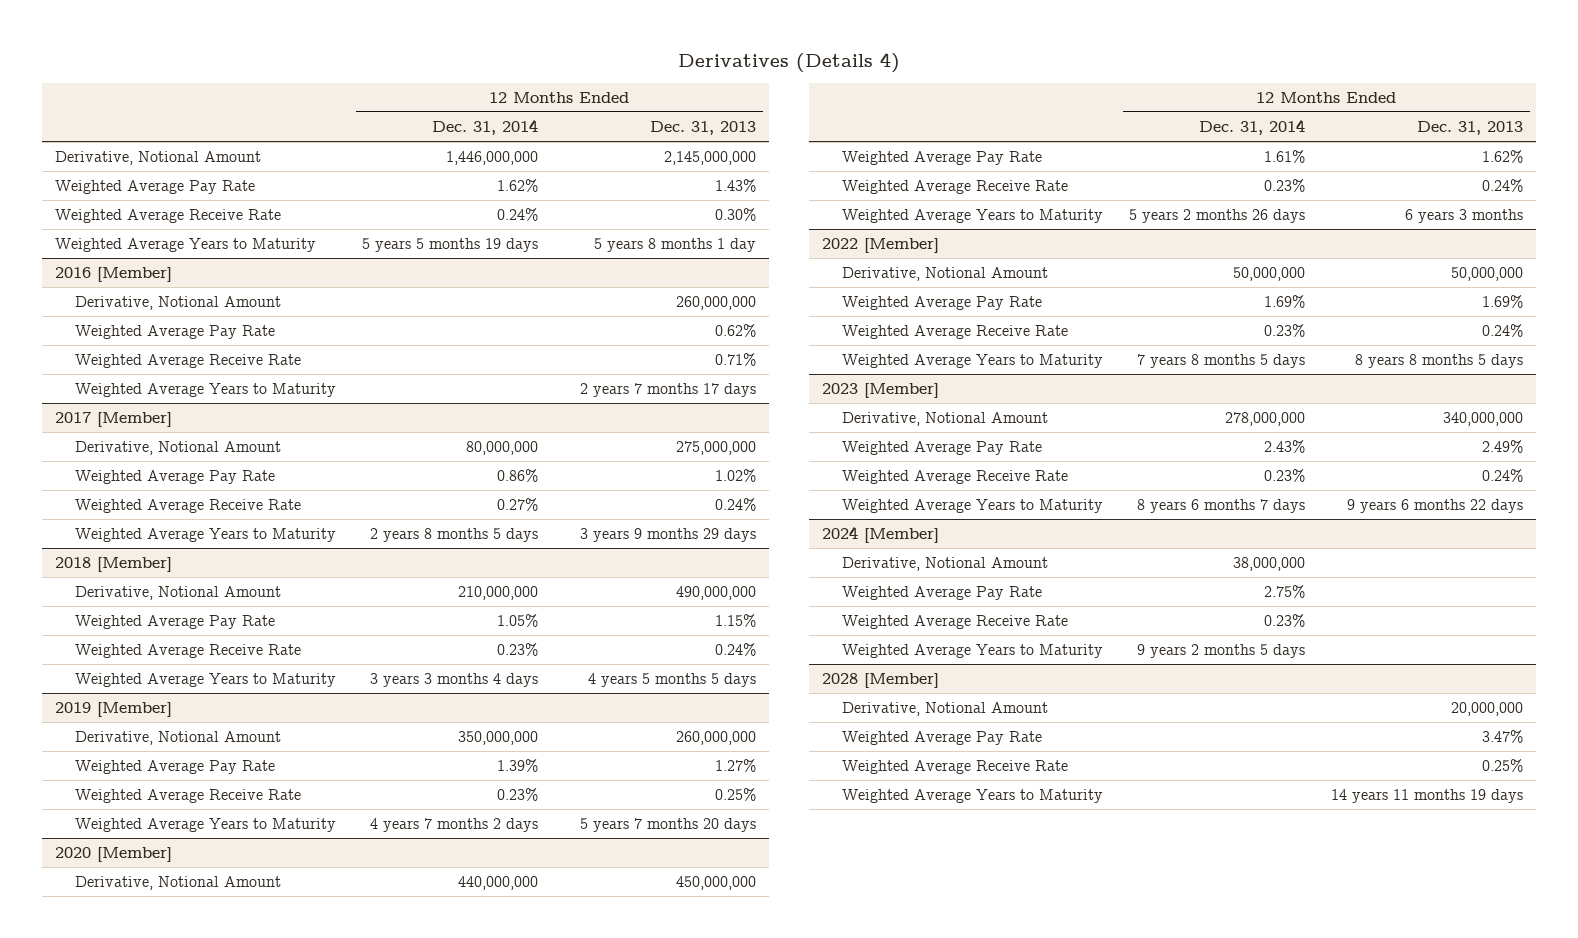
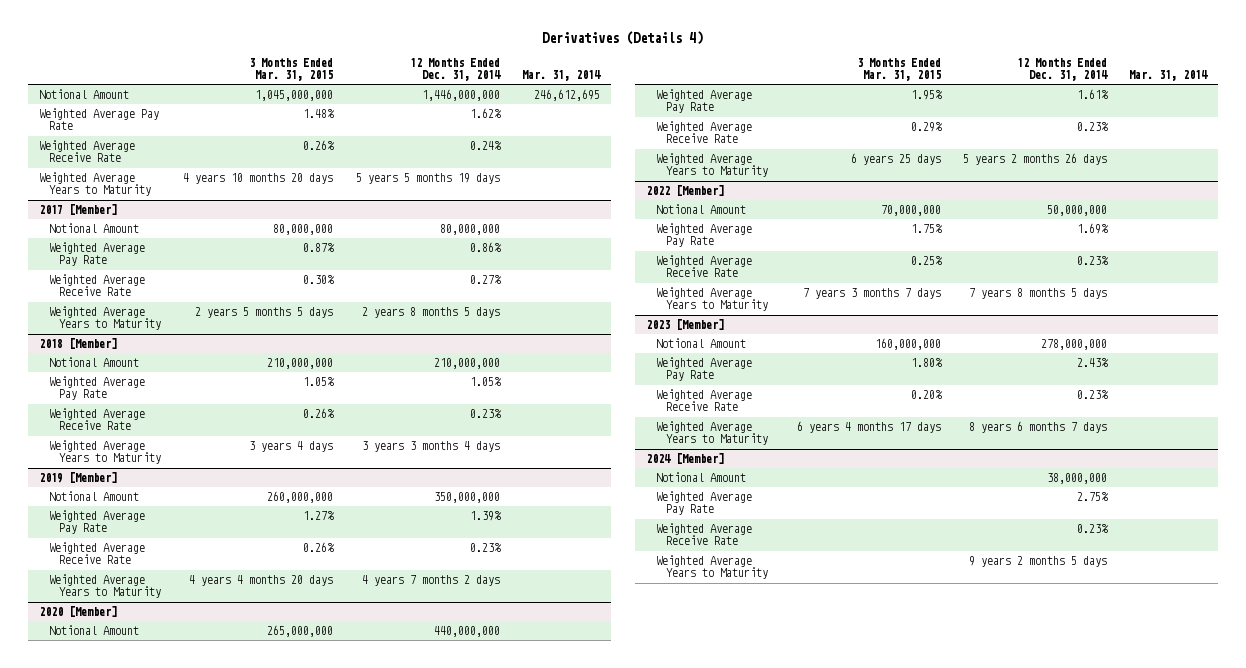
- | 12 Months Ended Dec. 31, 2014 | 12 Months Ended Dec. 31, 2013
+ | 3 Months Ended Mar. 31, 2015 | 12 Months Ended Dec. 31, 2014 | Mar. 31, 2014
- Derivative, Notional Amount | 1,446,000,000 | 2,145,000,000
+ Notional Amount | 1,045,000,000 | 1,446,000,000 | 246,612,695
- 2016 [Member]
- Derivative, Notional Amount | | 260,000,000
- Weighted Average Pay Rate | | 0.62%
- Weighted Average Receive Rate | | 0.71%
- Weighted Average Years to Maturity | | 2 years 7 months 17 days
@ 2017 [Member]
- Derivative, Notional Amount | 80,000,000 | 275,000,000
+ Notional Amount | 80,000,000 | 80,000,000 |
@ 2018 [Member]
- Derivative, Notional Amount | 210,000,000 | 490,000,000
+ Notional Amount | 210,000,000 | 210,000,000 |
@ 2019 [Member]
- Derivative, Notional Amount | 350,000,000 | 260,000,000
+ Notional Amount | 260,000,000 | 350,000,000 |
@ 2020 [Member]
- Derivative, Notional Amount | 440,000,000 | 450,000,000
+ Notional Amount | 265,000,000 | 440,000,000 |
@ 2022 [Member]
- Derivative, Notional Amount | 50,000,000 | 50,000,000
+ Notional Amount | 70,000,000 | 50,000,000 |
@ 2023 [Member]
- Derivative, Notional Amount | 278,000,000 | 340,000,000
+ Notional Amount | 160,000,000 | 278,000,000 |
@ 2024 [Member]
- Derivative, Notional Amount | 38,000,000 |
+ Notional Amount | | 38,000,000 |
- 2028 [Member]
- Derivative, Notional Amount | | 20,000,000
- Weighted Average Pay Rate | | 3.47%
- Weighted Average Receive Rate | | 0.25%
- Weighted Average Years to Maturity | | 14 years 11 months 19 days

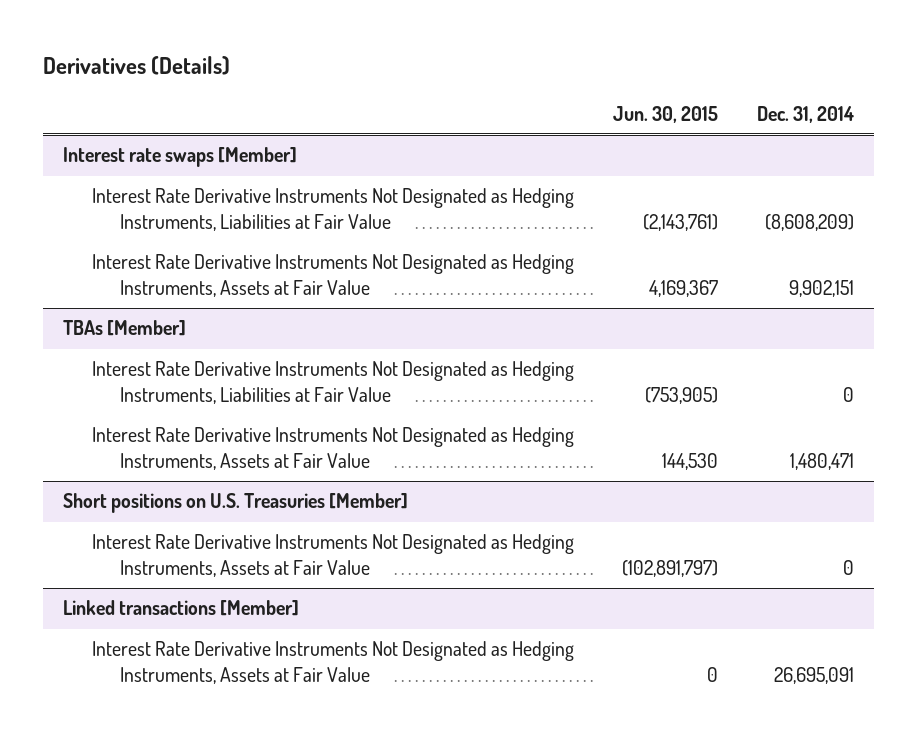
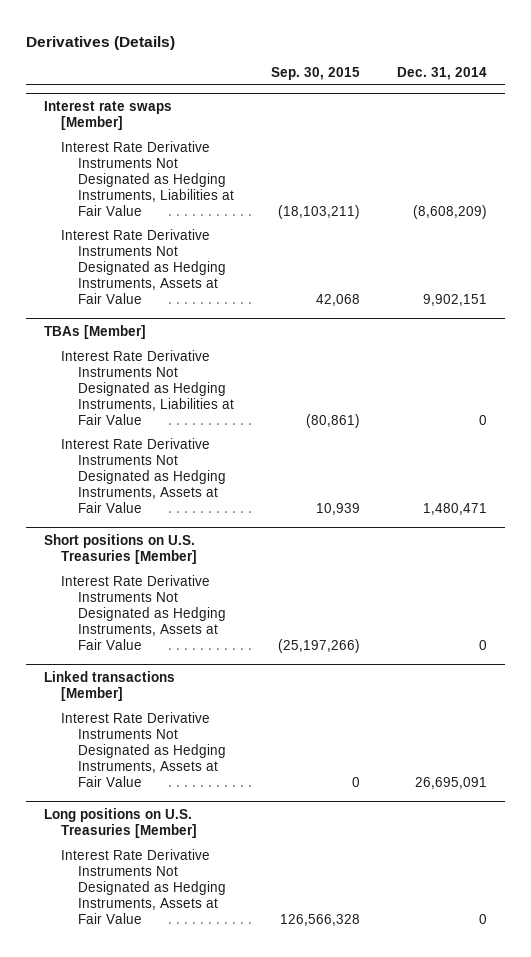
- | Jun. 30, 2015 | Dec. 31, 2014
+ | Sep. 30, 2015 | Dec. 31, 2014
+ Long positions on U.S. Treasuries [Member]
+ Interest Rate Derivative Instruments Not Designated as Hedging Instruments, Assets at Fair Value | 126,566,328 | 0

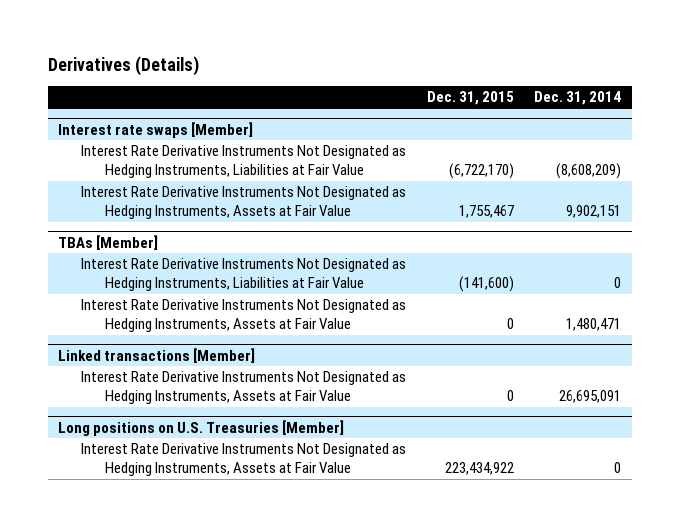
- | Sep. 30, 2015 | Dec. 31, 2014
+ | Dec. 31, 2015 | Dec. 31, 2014
- Short positions on U.S. Treasuries [Member]
- Interest Rate Derivative Instruments Not Designated as Hedging Instruments, Assets at Fair Value | (25,197,266) | 0

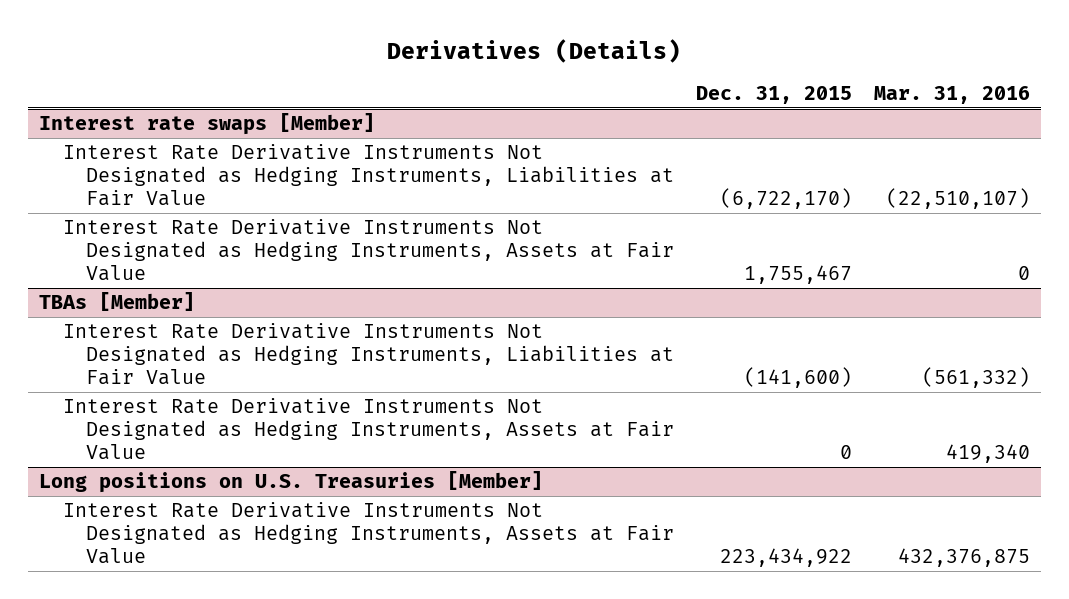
- | Dec. 31, 2015 | Dec. 31, 2014
+ | Dec. 31, 2015 | Mar. 31, 2016
- Linked transactions [Member]
- Interest Rate Derivative Instruments Not Designated as Hedging Instruments, Assets at Fair Value | 0 | 26,695,091

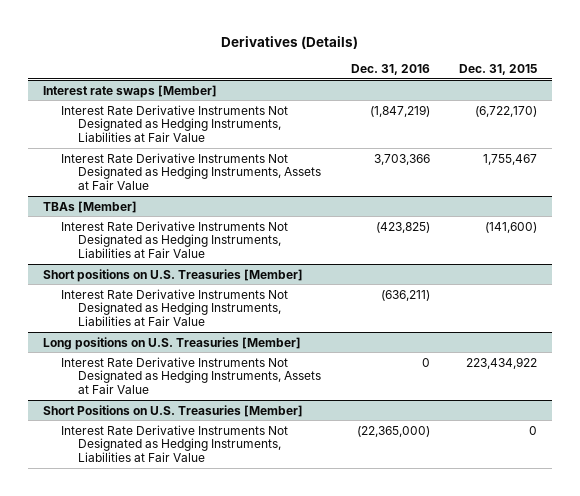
- | Dec. 31, 2015 | Mar. 31, 2016
+ | Dec. 31, 2016 | Dec. 31, 2015
@ TBAs [Member]
- Interest Rate Derivative Instruments Not Designated as Hedging Instruments, Assets at Fair Value | 0 | 419,340
+ Short positions on U.S. Treasuries [Member]
+ Interest Rate Derivative Instruments Not Designated as Hedging Instruments, Liabilities at Fair Value | (636,211) |
+ Short Positions on U.S. Treasuries [Member]
+ Interest Rate Derivative Instruments Not Designated as Hedging Instruments, Liabilities at Fair Value | (22,365,000) | 0

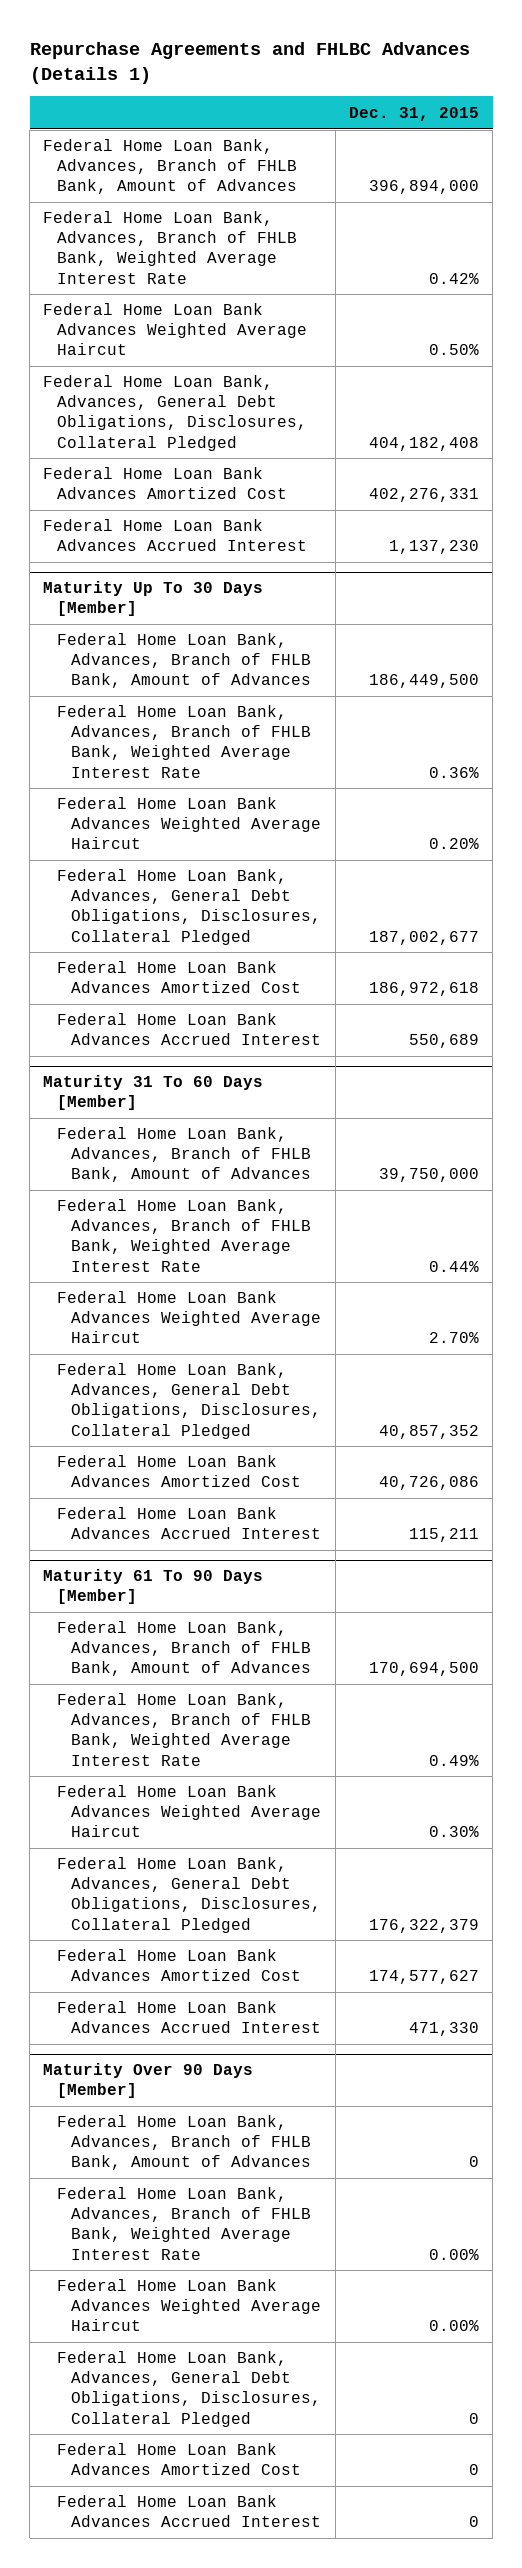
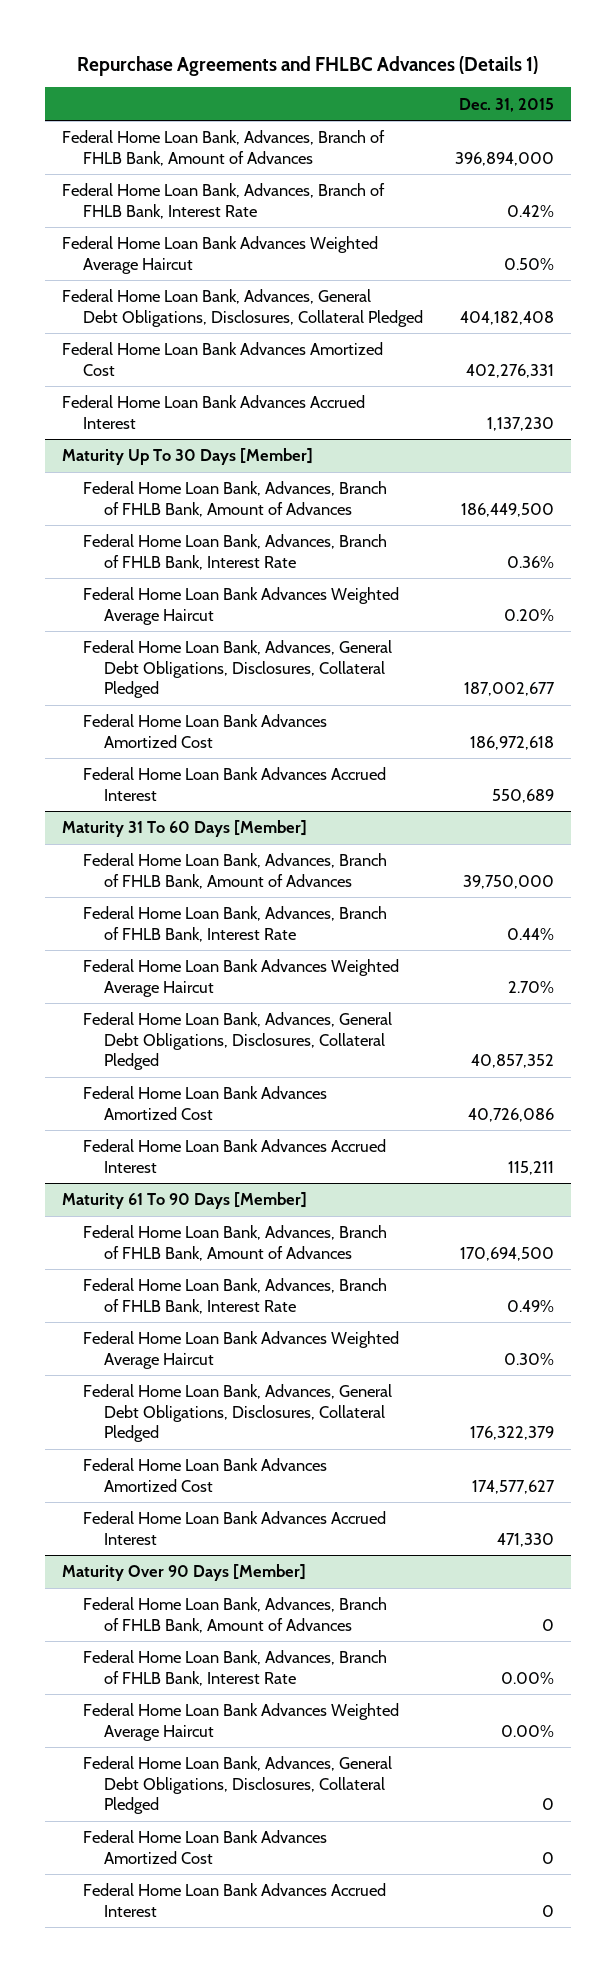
- Federal Home Loan Bank, Advances, Branch of FHLB Bank, Weighted Average Interest Rate | 0.42%
+ Federal Home Loan Bank, Advances, Branch of FHLB Bank, Interest Rate | 0.42%
@ Maturity Up To 30 Days [Member]
- Federal Home Loan Bank, Advances, Branch of FHLB Bank, Weighted Average Interest Rate | 0.36%
+ Federal Home Loan Bank, Advances, Branch of FHLB Bank, Interest Rate | 0.36%
@ Maturity 31 To 60 Days [Member]
- Federal Home Loan Bank, Advances, Branch of FHLB Bank, Weighted Average Interest Rate | 0.44%
+ Federal Home Loan Bank, Advances, Branch of FHLB Bank, Interest Rate | 0.44%
@ Maturity 61 To 90 Days [Member]
- Federal Home Loan Bank, Advances, Branch of FHLB Bank, Weighted Average Interest Rate | 0.49%
+ Federal Home Loan Bank, Advances, Branch of FHLB Bank, Interest Rate | 0.49%
@ Maturity Over 90 Days [Member]
- Federal Home Loan Bank, Advances, Branch of FHLB Bank, Weighted Average Interest Rate | 0.00%
+ Federal Home Loan Bank, Advances, Branch of FHLB Bank, Interest Rate | 0.00%

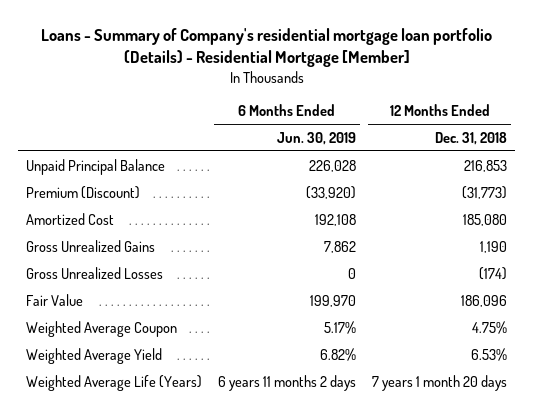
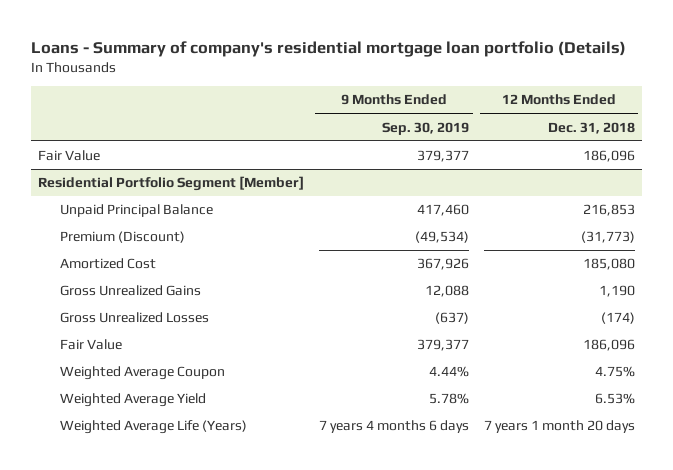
- Loans - Summary of Company's residential mortgage loan portfolio (Details) - Residential Mortgage [Member]
+ Loans - Summary of company's residential mortgage loan portfolio (Details)
- | 6 Months Ended Jun. 30, 2019 | 12 Months Ended Dec. 31, 2018
+ | 9 Months Ended Sep. 30, 2019 | 12 Months Ended Dec. 31, 2018
+ Fair Value | 379,377 | 186,096
+ Residential Portfolio Segment [Member]

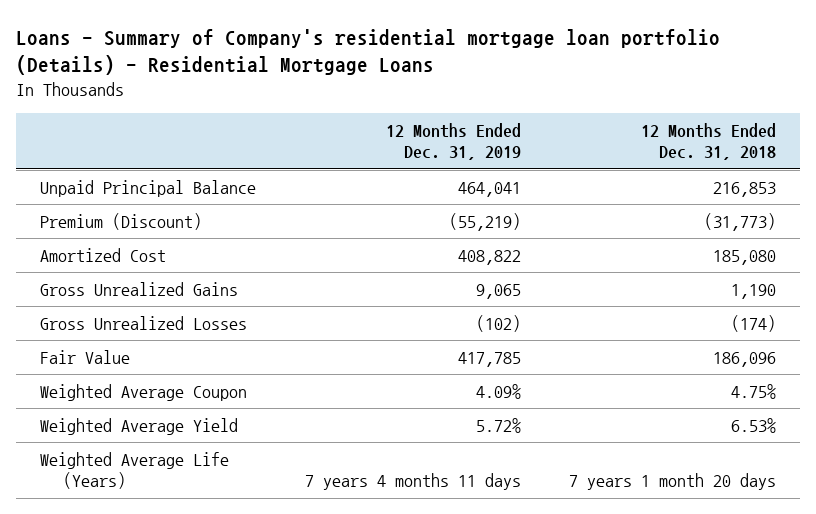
- Loans - Summary of company's residential mortgage loan portfolio (Details)
+ Loans - Summary of Company's residential mortgage loan portfolio (Details) - Residential Mortgage Loans
- | 9 Months Ended Sep. 30, 2019 | 12 Months Ended Dec. 31, 2018
+ | 12 Months Ended Dec. 31, 2019 | 12 Months Ended Dec. 31, 2018
- Fair Value | 379,377 | 186,096
- Residential Portfolio Segment [Member]

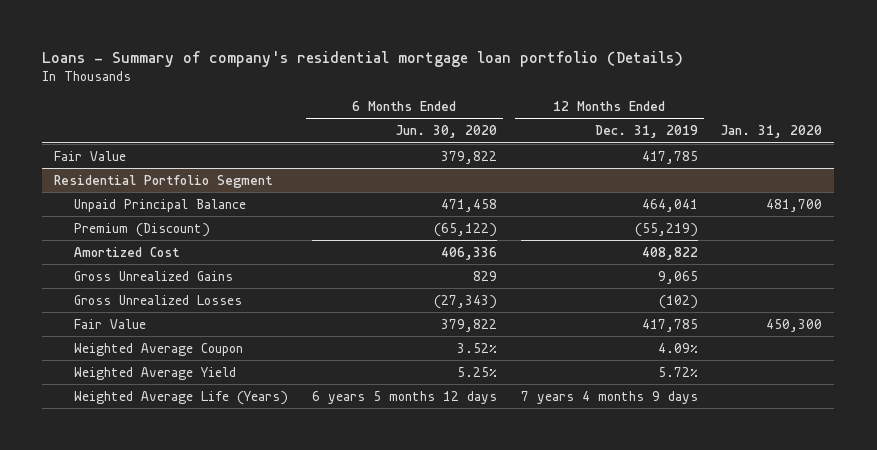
- Loans - Summary of Company's residential mortgage loan portfolio (Details) - Residential Mortgage Loans
+ Loans - Summary of company's residential mortgage loan portfolio (Details)
- | 12 Months Ended Dec. 31, 2019 | 12 Months Ended Dec. 31, 2018
+ | 6 Months Ended Jun. 30, 2020 | 12 Months Ended Dec. 31, 2019 | Jan. 31, 2020
+ Fair Value | 379,822 | 417,785 |
+ Residential Portfolio Segment
- Weighted Average Life (Years) | 7 years 4 months 11 days | 7 years 1 month 20 days
+ Weighted Average Life (Years) | 6 years 5 months 12 days | 7 years 4 months 9 days |

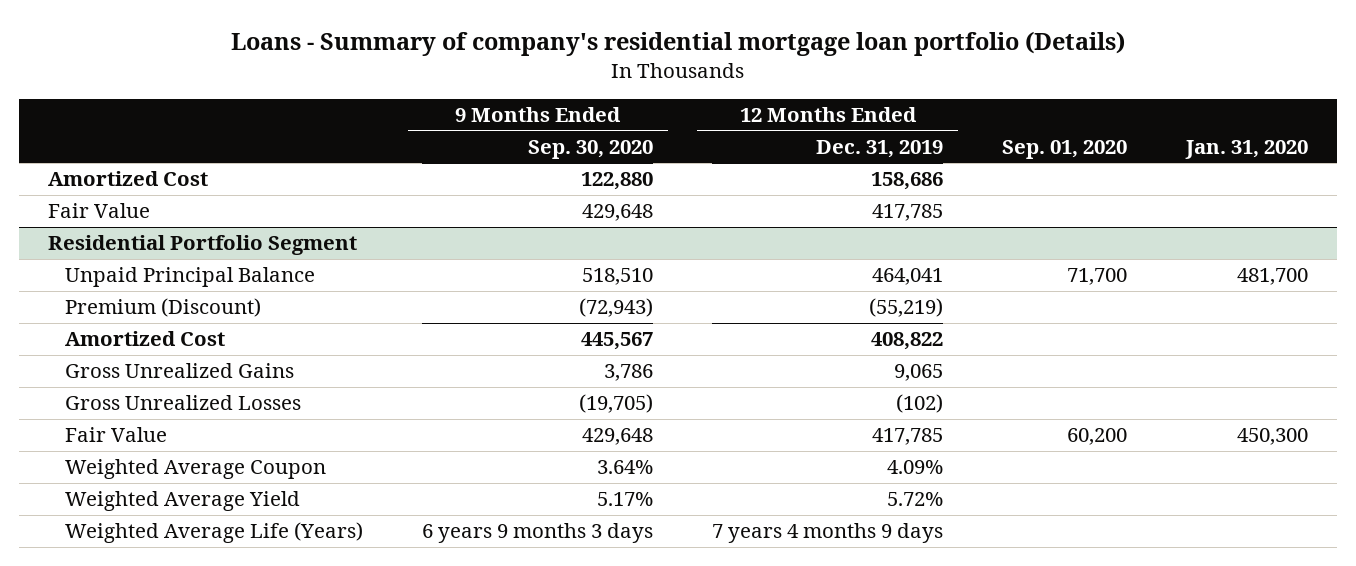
- | 6 Months Ended Jun. 30, 2020 | 12 Months Ended Dec. 31, 2019 | Jan. 31, 2020
+ | 9 Months Ended Sep. 30, 2020 | 12 Months Ended Dec. 31, 2019 | Sep. 01, 2020 | Jan. 31, 2020
+ Amortized Cost | 122,880 | 158,686 | |

